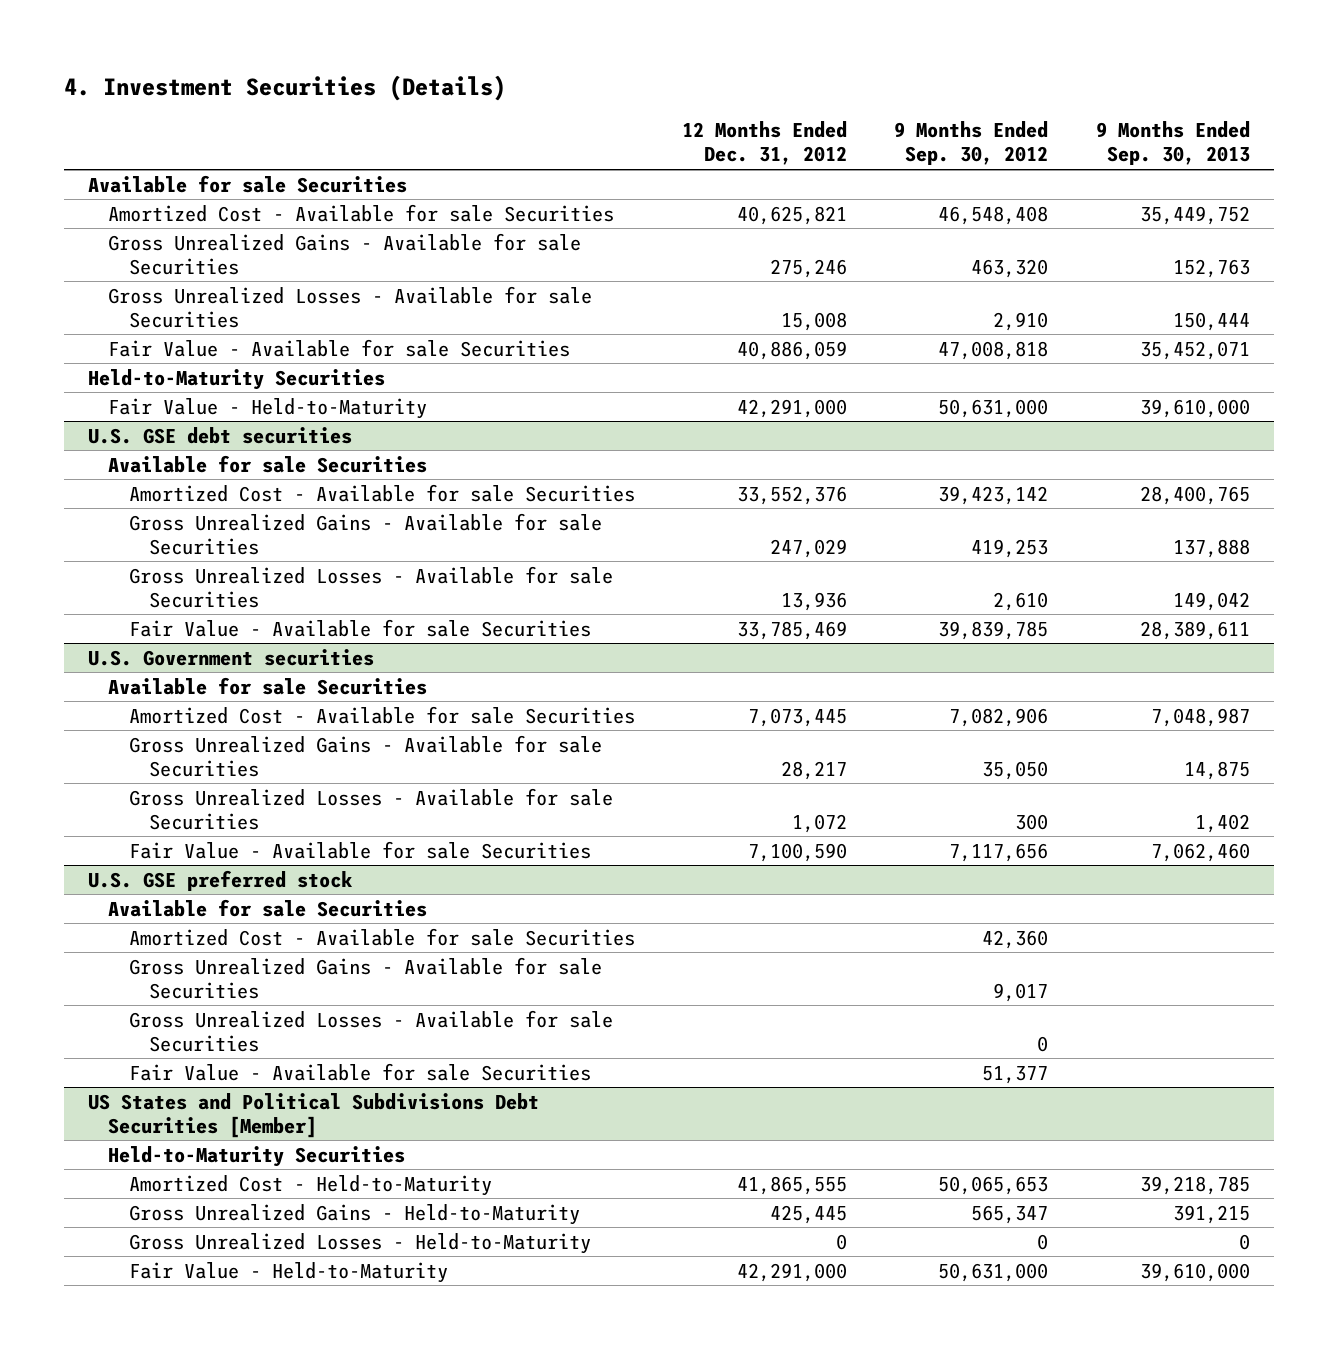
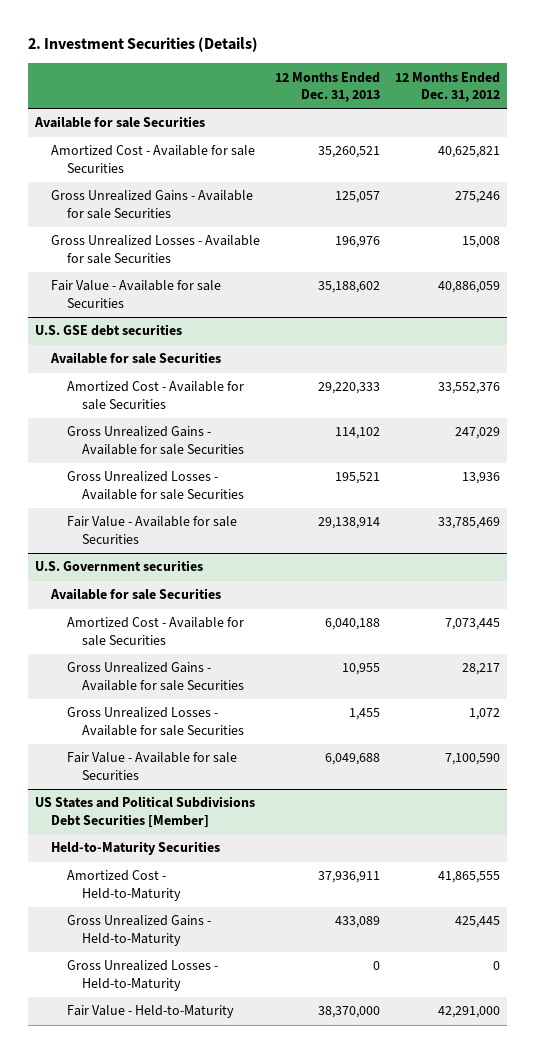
- 4. Investment Securities (Details)
+ 2. Investment Securities (Details)
- | 12 Months Ended Dec. 31, 2012 | 9 Months Ended Sep. 30, 2012 | 9 Months Ended Sep. 30, 2013
+ | 12 Months Ended Dec. 31, 2013 | 12 Months Ended Dec. 31, 2012
- Held-to-Maturity Securities
- Fair Value - Held-to-Maturity | 42,291,000 | 50,631,000 | 39,610,000
- U.S. GSE preferred stock
- Available for sale Securities
- Amortized Cost - Available for sale Securities | | 42,360 |
- Gross Unrealized Gains - Available for sale Securities | | 9,017 |
- Gross Unrealized Losses - Available for sale Securities | | 0 |
- Fair Value - Available for sale Securities | | 51,377 |

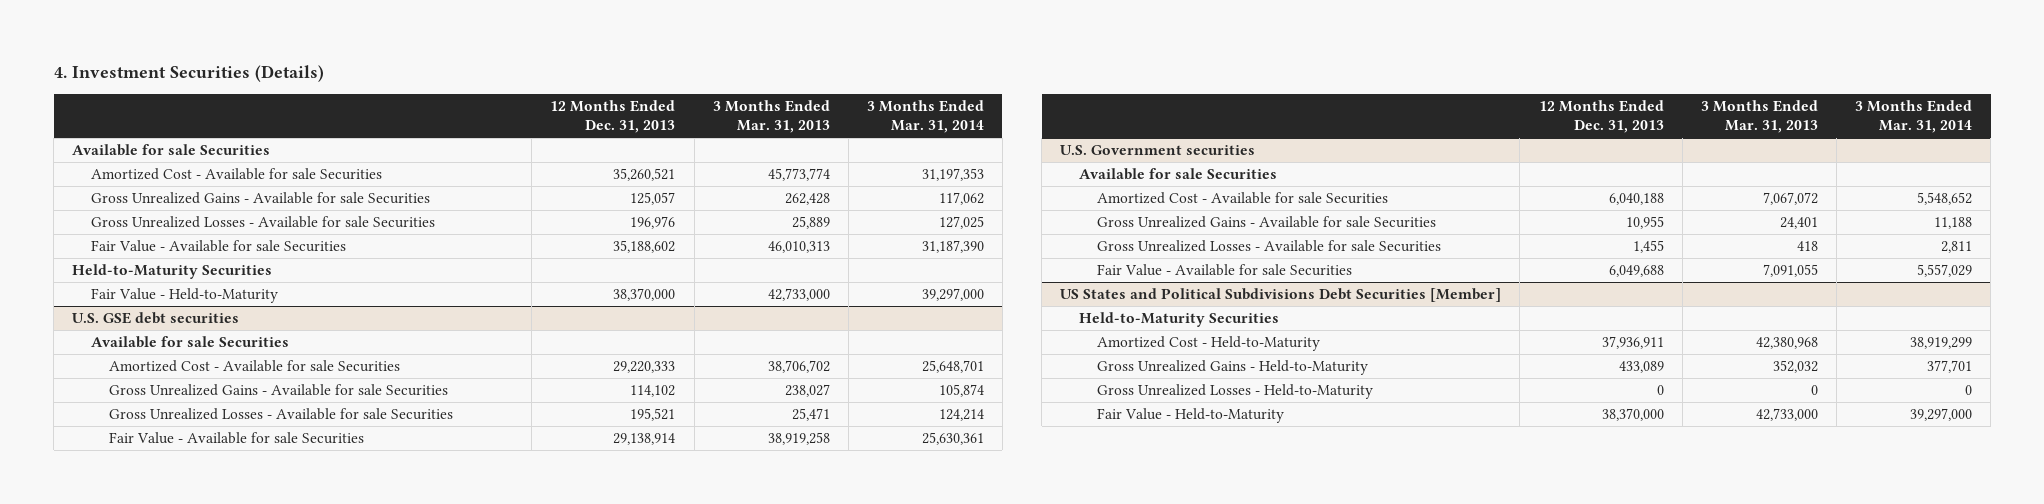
- 2. Investment Securities (Details)
+ 4. Investment Securities (Details)
- | 12 Months Ended Dec. 31, 2013 | 12 Months Ended Dec. 31, 2012
+ | 12 Months Ended Dec. 31, 2013 | 3 Months Ended Mar. 31, 2013 | 3 Months Ended Mar. 31, 2014
+ Held-to-Maturity Securities
+ Fair Value - Held-to-Maturity | 38,370,000 | 42,733,000 | 39,297,000

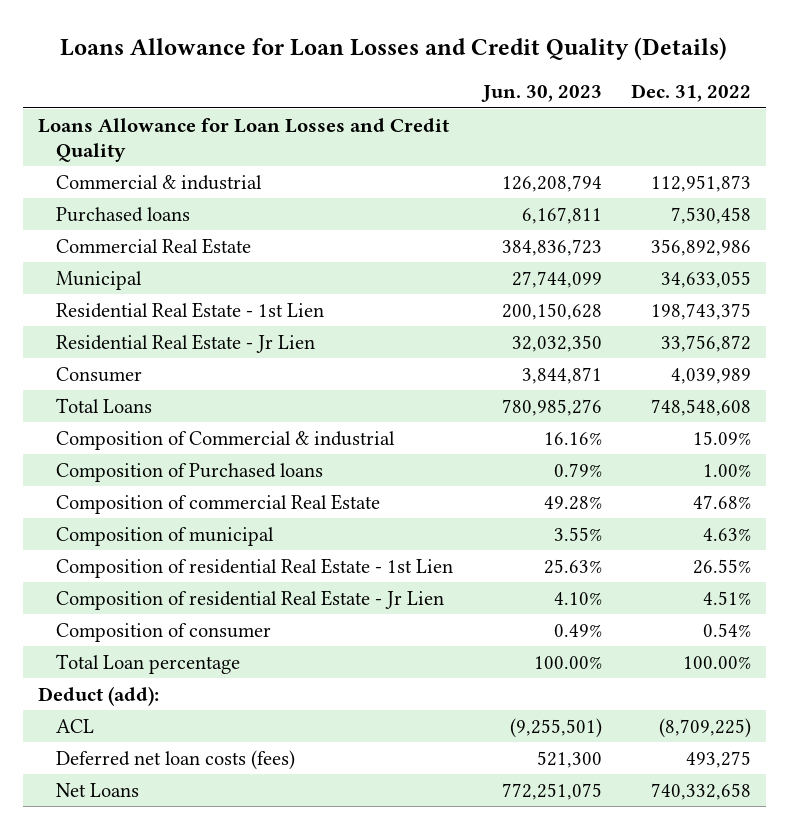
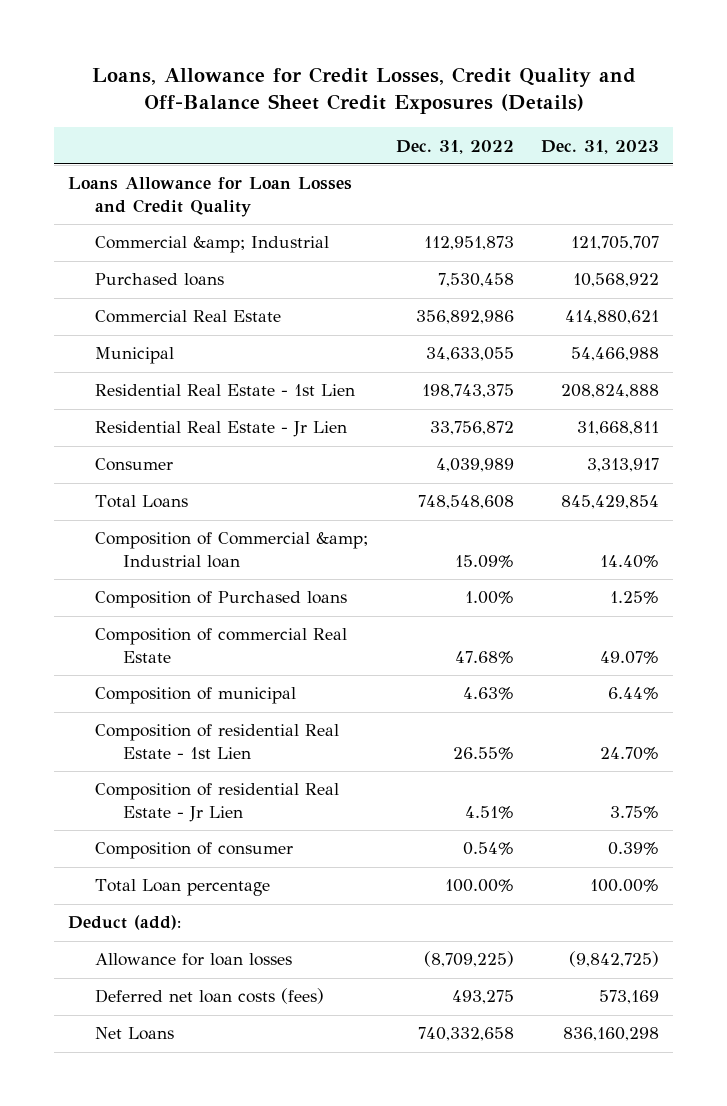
- Loans Allowance for Loan Losses and Credit Quality (Details)
+ Loans, Allowance for Credit Losses, Credit Quality and Off-Balance Sheet Credit Exposures (Details)
- | Jun. 30, 2023 | Dec. 31, 2022
+ | Dec. 31, 2022 | Dec. 31, 2023
- Commercial & industrial | 126,208,794 | 112,951,873
+ Commercial &amp; Industrial | 112,951,873 | 121,705,707
- Composition of Commercial & industrial | 16.16% | 15.09%
+ Composition of Commercial &amp; Industrial loan | 15.09% | 14.40%
- ACL | (9,255,501) | (8,709,225)
+ Allowance for loan losses | (8,709,225) | (9,842,725)

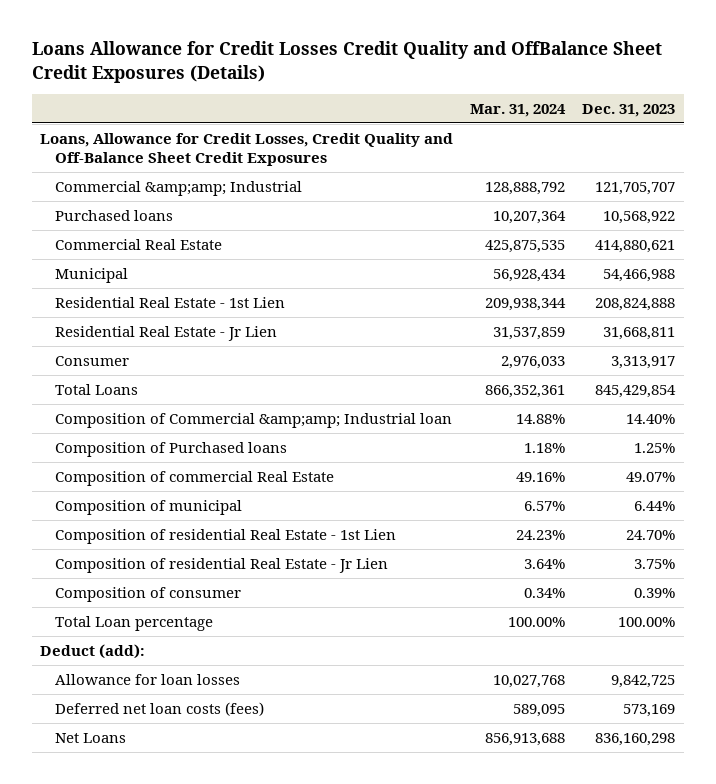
- Loans, Allowance for Credit Losses, Credit Quality and Off-Balance Sheet Credit Exposures (Details)
+ Loans Allowance for Credit Losses Credit Quality and OffBalance Sheet Credit Exposures (Details)
- | Dec. 31, 2022 | Dec. 31, 2023
+ | Mar. 31, 2024 | Dec. 31, 2023
- Loans Allowance for Loan Losses and Credit Quality
- Commercial &amp; Industrial | 112,951,873 | 121,705,707
+ Loans, Allowance for Credit Losses, Credit Quality and Off-Balance Sheet Credit Exposures
+ Commercial &amp;amp; Industrial | 128,888,792 | 121,705,707
- Composition of Commercial &amp; Industrial loan | 15.09% | 14.40%
+ Composition of Commercial &amp;amp; Industrial loan | 14.88% | 14.40%
- Allowance for loan losses | (8,709,225) | (9,842,725)
+ Allowance for loan losses | 10,027,768 | 9,842,725

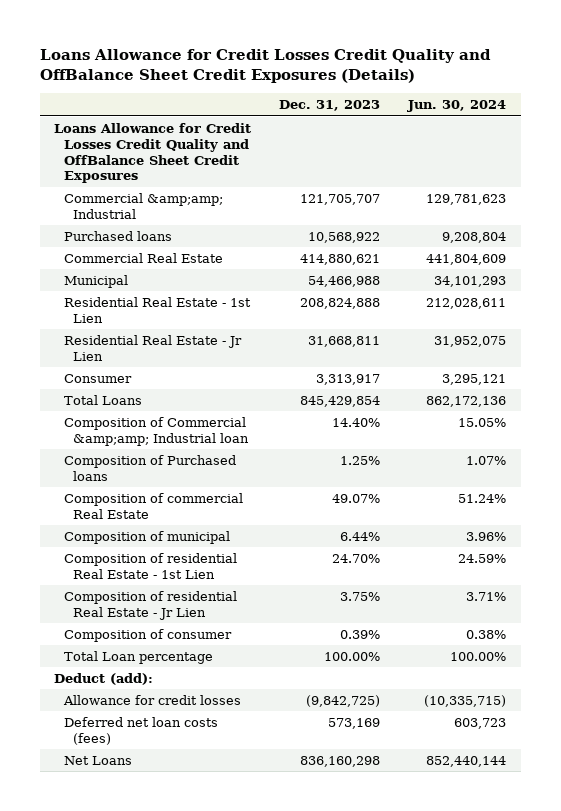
- | Mar. 31, 2024 | Dec. 31, 2023
+ | Dec. 31, 2023 | Jun. 30, 2024
- Loans, Allowance for Credit Losses, Credit Quality and Off-Balance Sheet Credit Exposures
+ Loans Allowance for Credit Losses Credit Quality and OffBalance Sheet Credit Exposures
- Allowance for loan losses | 10,027,768 | 9,842,725
+ Allowance for credit losses | (9,842,725) | (10,335,715)

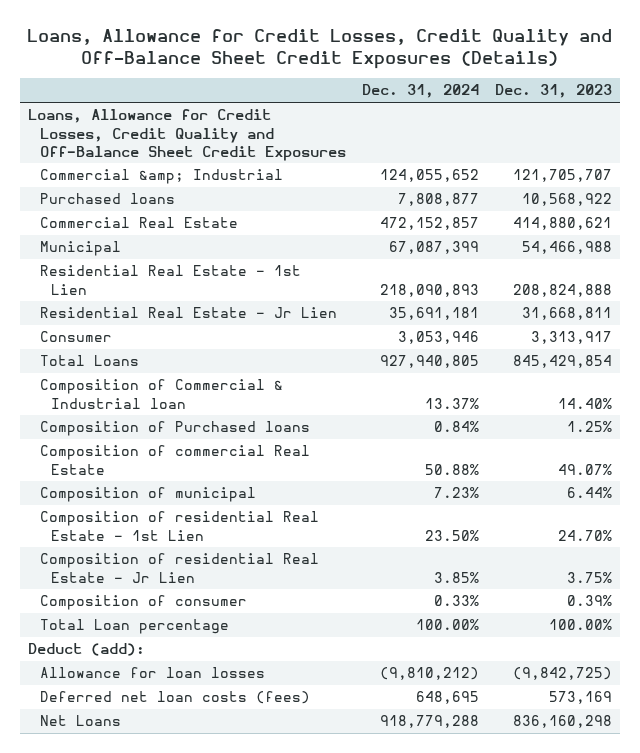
- Loans Allowance for Credit Losses Credit Quality and OffBalance Sheet Credit Exposures (Details)
+ Loans, Allowance for Credit Losses, Credit Quality and Off-Balance Sheet Credit Exposures (Details)
- | Dec. 31, 2023 | Jun. 30, 2024
+ | Dec. 31, 2024 | Dec. 31, 2023
- Loans Allowance for Credit Losses Credit Quality and OffBalance Sheet Credit Exposures
- Commercial &amp;amp; Industrial | 121,705,707 | 129,781,623
+ Loans, Allowance for Credit Losses, Credit Quality and Off-Balance Sheet Credit Exposures
+ Commercial &amp; Industrial | 124,055,652 | 121,705,707
- Composition of Commercial &amp;amp; Industrial loan | 14.40% | 15.05%
+ Composition of Commercial & Industrial loan | 13.37% | 14.40%
- Allowance for credit losses | (9,842,725) | (10,335,715)
+ Allowance for loan losses | (9,810,212) | (9,842,725)

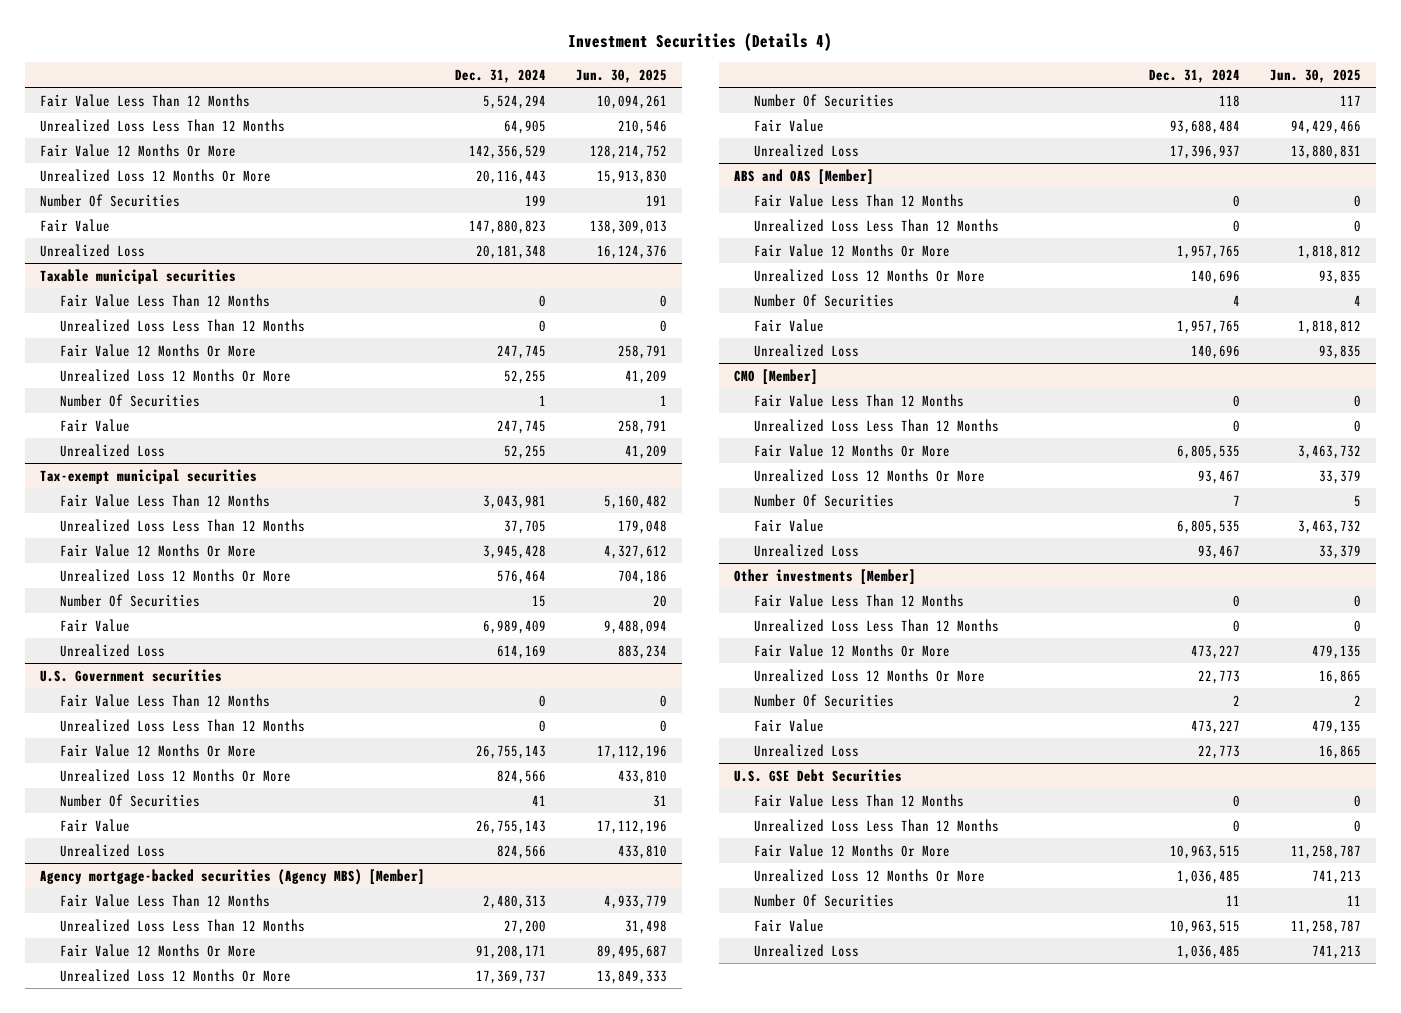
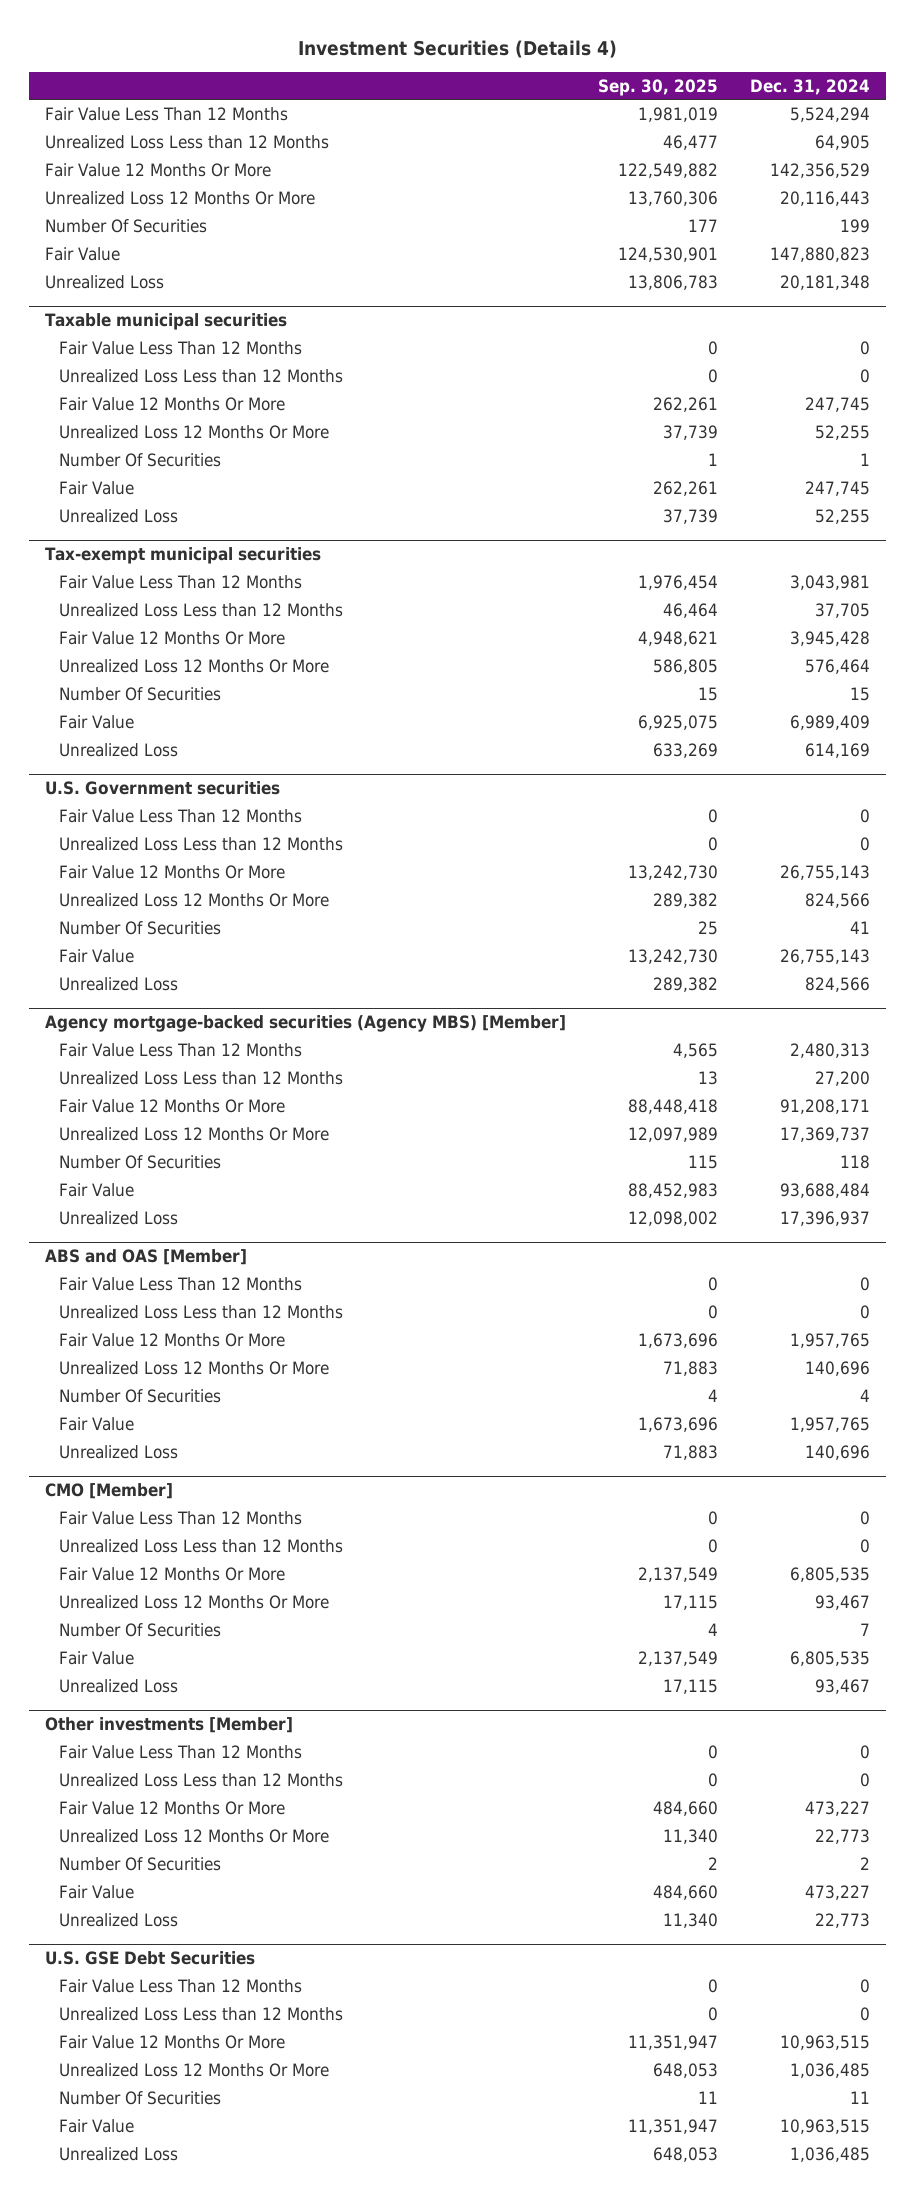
- | Dec. 31, 2024 | Jun. 30, 2025
+ | Sep. 30, 2025 | Dec. 31, 2024
- Unrealized Loss Less Than 12 Months | 64,905 | 210,546
+ Unrealized Loss Less than 12 Months | 46,477 | 64,905
@ Taxable municipal securities
- Unrealized Loss Less Than 12 Months | 0 | 0
+ Unrealized Loss Less than 12 Months | 0 | 0
@ Tax-exempt municipal securities
- Unrealized Loss Less Than 12 Months | 37,705 | 179,048
+ Unrealized Loss Less than 12 Months | 46,464 | 37,705
@ U.S. Government securities
- Unrealized Loss Less Than 12 Months | 0 | 0
+ Unrealized Loss Less than 12 Months | 0 | 0
@ Agency mortgage-backed securities (Agency MBS) [Member]
- Unrealized Loss Less Than 12 Months | 27,200 | 31,498
+ Unrealized Loss Less than 12 Months | 13 | 27,200
@ ABS and OAS [Member]
- Unrealized Loss Less Than 12 Months | 0 | 0
+ Unrealized Loss Less than 12 Months | 0 | 0
@ CMO [Member]
- Unrealized Loss Less Than 12 Months | 0 | 0
+ Unrealized Loss Less than 12 Months | 0 | 0
@ Other investments [Member]
- Unrealized Loss Less Than 12 Months | 0 | 0
+ Unrealized Loss Less than 12 Months | 0 | 0
@ U.S. GSE Debt Securities
- Unrealized Loss Less Than 12 Months | 0 | 0
+ Unrealized Loss Less than 12 Months | 0 | 0

